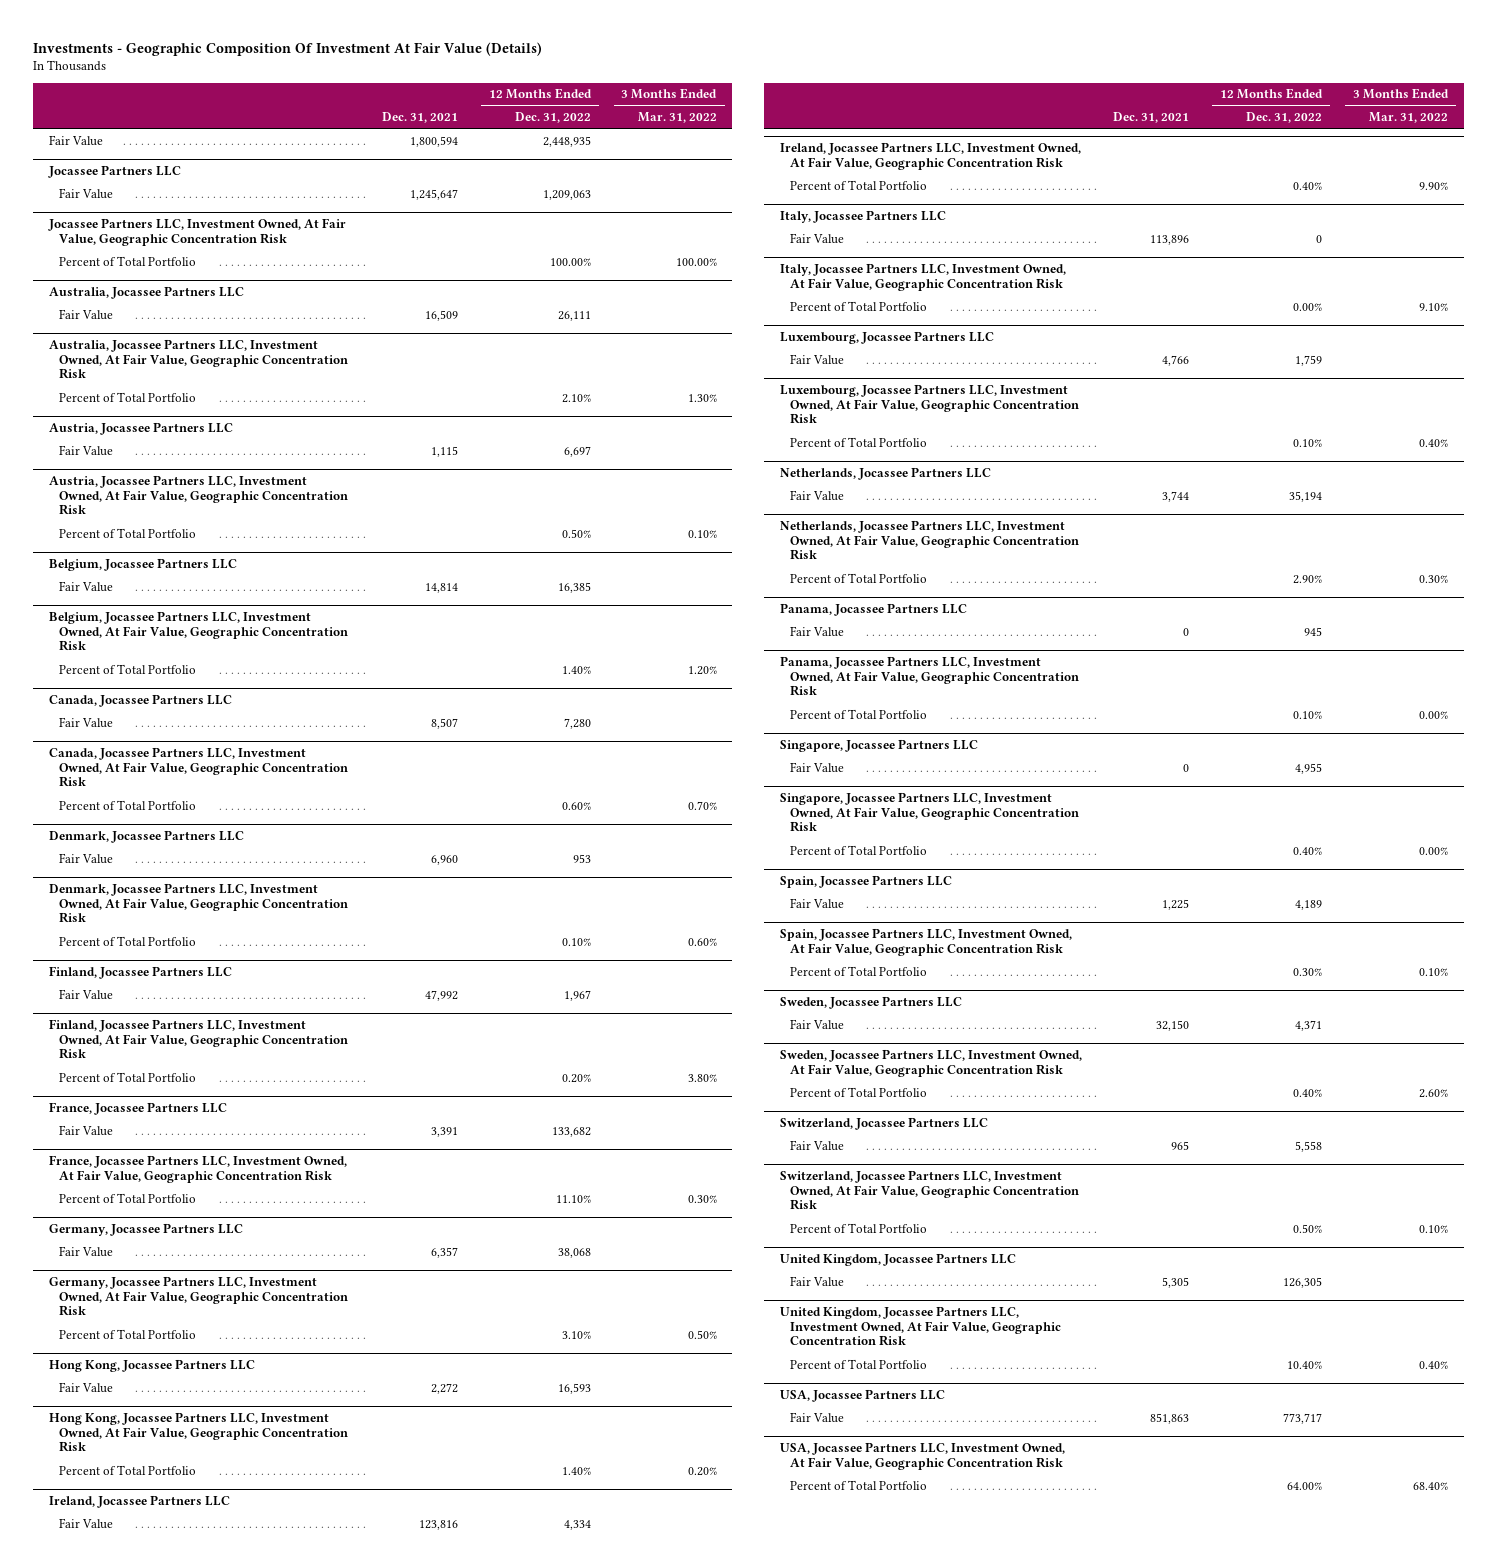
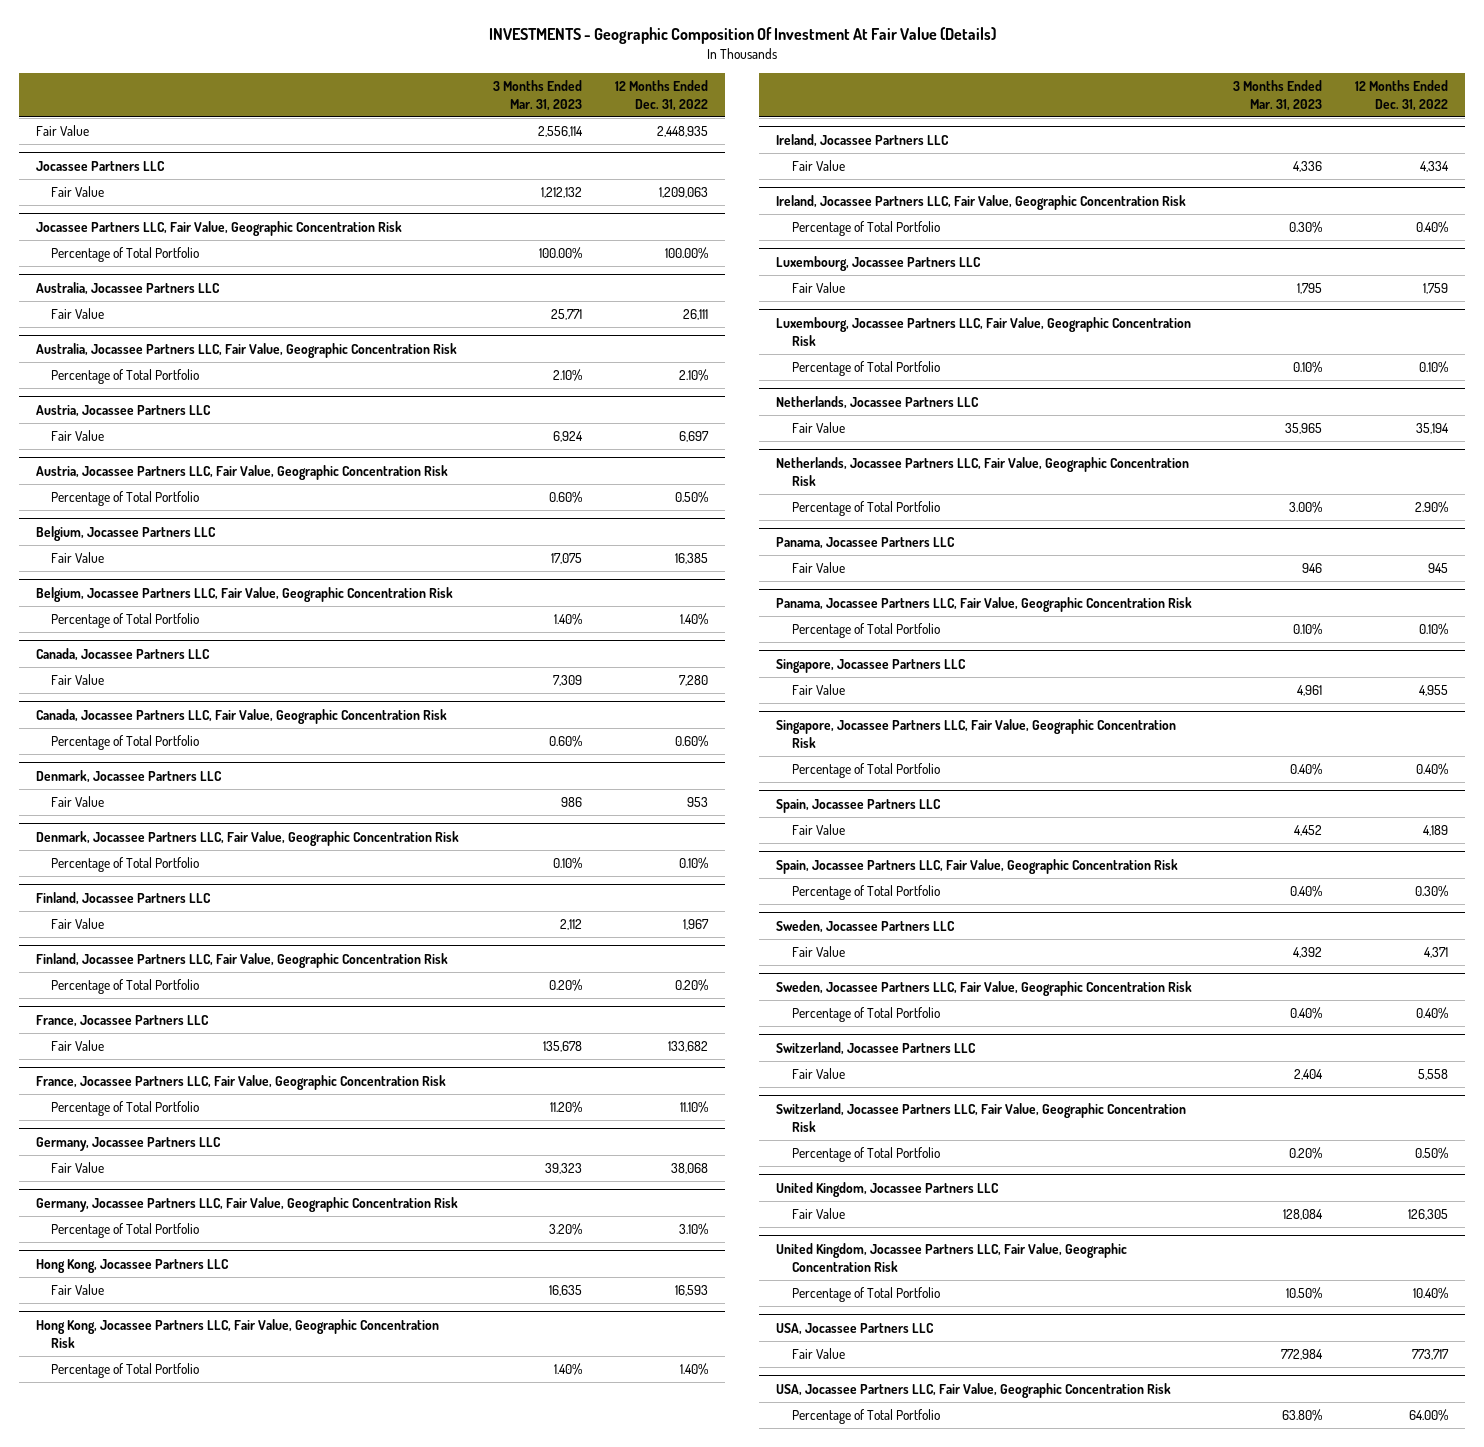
- Investments - Geographic Composition Of Investment At Fair Value (Details)
+ INVESTMENTS - Geographic Composition Of Investment At Fair Value (Details)
- | Dec. 31, 2021 | 12 Months Ended Dec. 31, 2022 | 3 Months Ended Mar. 31, 2022
+ | 3 Months Ended Mar. 31, 2023 | 12 Months Ended Dec. 31, 2022
- Jocassee Partners LLC, Investment Owned, At Fair Value, Geographic Concentration Risk
- Percent of Total Portfolio | | 100.00% | 100.00%
+ Jocassee Partners LLC, Fair Value, Geographic Concentration Risk
+ Percentage of Total Portfolio | 100.00% | 100.00%
- Australia, Jocassee Partners LLC, Investment Owned, At Fair Value, Geographic Concentration Risk
- Percent of Total Portfolio | | 2.10% | 1.30%
+ Australia, Jocassee Partners LLC, Fair Value, Geographic Concentration Risk
+ Percentage of Total Portfolio | 2.10% | 2.10%
- Austria, Jocassee Partners LLC, Investment Owned, At Fair Value, Geographic Concentration Risk
- Percent of Total Portfolio | | 0.50% | 0.10%
+ Austria, Jocassee Partners LLC, Fair Value, Geographic Concentration Risk
+ Percentage of Total Portfolio | 0.60% | 0.50%
- Belgium, Jocassee Partners LLC, Investment Owned, At Fair Value, Geographic Concentration Risk
- Percent of Total Portfolio | | 1.40% | 1.20%
+ Belgium, Jocassee Partners LLC, Fair Value, Geographic Concentration Risk
+ Percentage of Total Portfolio | 1.40% | 1.40%
- Canada, Jocassee Partners LLC, Investment Owned, At Fair Value, Geographic Concentration Risk
- Percent of Total Portfolio | | 0.60% | 0.70%
+ Canada, Jocassee Partners LLC, Fair Value, Geographic Concentration Risk
+ Percentage of Total Portfolio | 0.60% | 0.60%
- Denmark, Jocassee Partners LLC, Investment Owned, At Fair Value, Geographic Concentration Risk
- Percent of Total Portfolio | | 0.10% | 0.60%
+ Denmark, Jocassee Partners LLC, Fair Value, Geographic Concentration Risk
+ Percentage of Total Portfolio | 0.10% | 0.10%
- Finland, Jocassee Partners LLC, Investment Owned, At Fair Value, Geographic Concentration Risk
- Percent of Total Portfolio | | 0.20% | 3.80%
+ Finland, Jocassee Partners LLC, Fair Value, Geographic Concentration Risk
+ Percentage of Total Portfolio | 0.20% | 0.20%
- France, Jocassee Partners LLC, Investment Owned, At Fair Value, Geographic Concentration Risk
- Percent of Total Portfolio | | 11.10% | 0.30%
+ France, Jocassee Partners LLC, Fair Value, Geographic Concentration Risk
+ Percentage of Total Portfolio | 11.20% | 11.10%
- Germany, Jocassee Partners LLC, Investment Owned, At Fair Value, Geographic Concentration Risk
- Percent of Total Portfolio | | 3.10% | 0.50%
+ Germany, Jocassee Partners LLC, Fair Value, Geographic Concentration Risk
+ Percentage of Total Portfolio | 3.20% | 3.10%
- Hong Kong, Jocassee Partners LLC, Investment Owned, At Fair Value, Geographic Concentration Risk
- Percent of Total Portfolio | | 1.40% | 0.20%
+ Hong Kong, Jocassee Partners LLC, Fair Value, Geographic Concentration Risk
+ Percentage of Total Portfolio | 1.40% | 1.40%
- Ireland, Jocassee Partners LLC, Investment Owned, At Fair Value, Geographic Concentration Risk
- Percent of Total Portfolio | | 0.40% | 9.90%
- Italy, Jocassee Partners LLC
- Fair Value | 113,896 | 0 |
- Italy, Jocassee Partners LLC, Investment Owned, At Fair Value, Geographic Concentration Risk
- Percent of Total Portfolio | | 0.00% | 9.10%
+ Ireland, Jocassee Partners LLC, Fair Value, Geographic Concentration Risk
+ Percentage of Total Portfolio | 0.30% | 0.40%
- Luxembourg, Jocassee Partners LLC, Investment Owned, At Fair Value, Geographic Concentration Risk
- Percent of Total Portfolio | | 0.10% | 0.40%
+ Luxembourg, Jocassee Partners LLC, Fair Value, Geographic Concentration Risk
+ Percentage of Total Portfolio | 0.10% | 0.10%
- Netherlands, Jocassee Partners LLC, Investment Owned, At Fair Value, Geographic Concentration Risk
- Percent of Total Portfolio | | 2.90% | 0.30%
+ Netherlands, Jocassee Partners LLC, Fair Value, Geographic Concentration Risk
+ Percentage of Total Portfolio | 3.00% | 2.90%
- Panama, Jocassee Partners LLC, Investment Owned, At Fair Value, Geographic Concentration Risk
- Percent of Total Portfolio | | 0.10% | 0.00%
+ Panama, Jocassee Partners LLC, Fair Value, Geographic Concentration Risk
+ Percentage of Total Portfolio | 0.10% | 0.10%
- Singapore, Jocassee Partners LLC, Investment Owned, At Fair Value, Geographic Concentration Risk
- Percent of Total Portfolio | | 0.40% | 0.00%
+ Singapore, Jocassee Partners LLC, Fair Value, Geographic Concentration Risk
+ Percentage of Total Portfolio | 0.40% | 0.40%
- Spain, Jocassee Partners LLC, Investment Owned, At Fair Value, Geographic Concentration Risk
- Percent of Total Portfolio | | 0.30% | 0.10%
+ Spain, Jocassee Partners LLC, Fair Value, Geographic Concentration Risk
+ Percentage of Total Portfolio | 0.40% | 0.30%
- Sweden, Jocassee Partners LLC, Investment Owned, At Fair Value, Geographic Concentration Risk
- Percent of Total Portfolio | | 0.40% | 2.60%
+ Sweden, Jocassee Partners LLC, Fair Value, Geographic Concentration Risk
+ Percentage of Total Portfolio | 0.40% | 0.40%
- Switzerland, Jocassee Partners LLC, Investment Owned, At Fair Value, Geographic Concentration Risk
- Percent of Total Portfolio | | 0.50% | 0.10%
+ Switzerland, Jocassee Partners LLC, Fair Value, Geographic Concentration Risk
+ Percentage of Total Portfolio | 0.20% | 0.50%
- United Kingdom, Jocassee Partners LLC, Investment Owned, At Fair Value, Geographic Concentration Risk
- Percent of Total Portfolio | | 10.40% | 0.40%
+ United Kingdom, Jocassee Partners LLC, Fair Value, Geographic Concentration Risk
+ Percentage of Total Portfolio | 10.50% | 10.40%
- USA, Jocassee Partners LLC, Investment Owned, At Fair Value, Geographic Concentration Risk
- Percent of Total Portfolio | | 64.00% | 68.40%
+ USA, Jocassee Partners LLC, Fair Value, Geographic Concentration Risk
+ Percentage of Total Portfolio | 63.80% | 64.00%

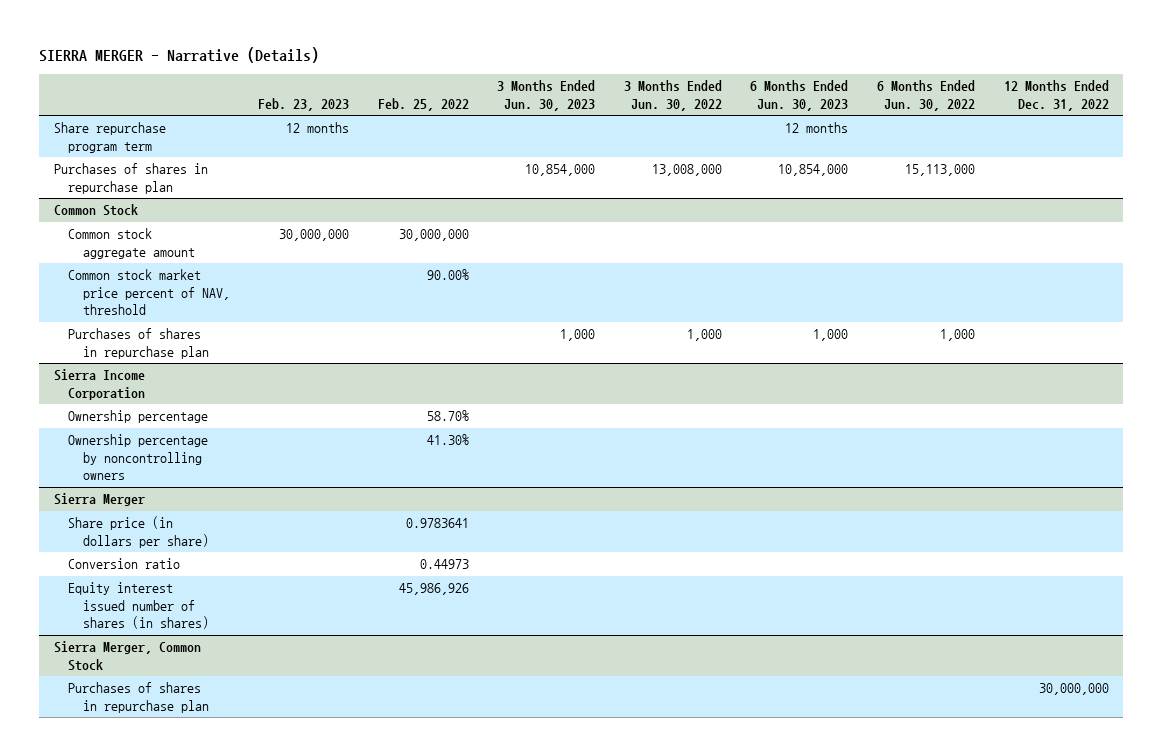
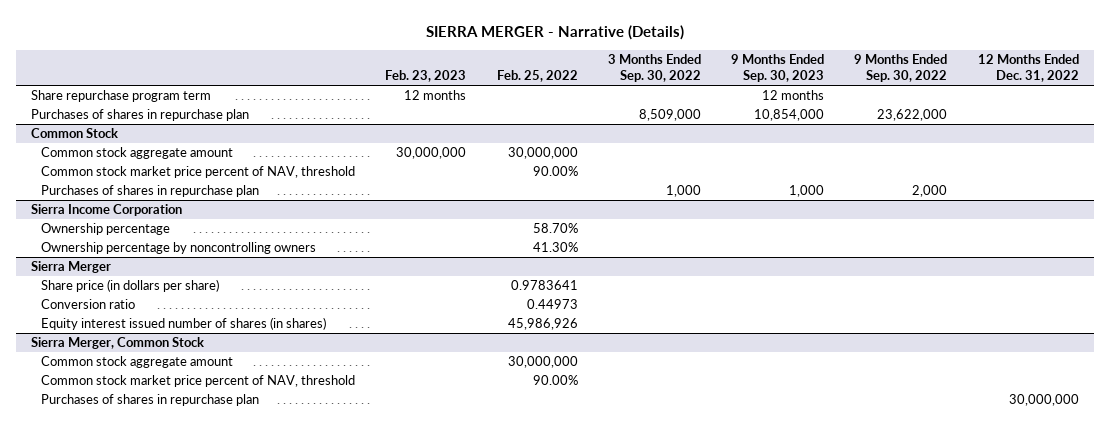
- | Feb. 23, 2023 | Feb. 25, 2022 | 3 Months Ended Jun. 30, 2023 | 3 Months Ended Jun. 30, 2022 | 6 Months Ended Jun. 30, 2023 | 6 Months Ended Jun. 30, 2022 | 12 Months Ended Dec. 31, 2022
+ | Feb. 23, 2023 | Feb. 25, 2022 | 3 Months Ended Sep. 30, 2022 | 9 Months Ended Sep. 30, 2023 | 9 Months Ended Sep. 30, 2022 | 12 Months Ended Dec. 31, 2022
@ Sierra Merger, Common Stock
+ Common stock aggregate amount | | 30,000,000 | | | |
+ Common stock market price percent of NAV, threshold | | 90.00% | | | |

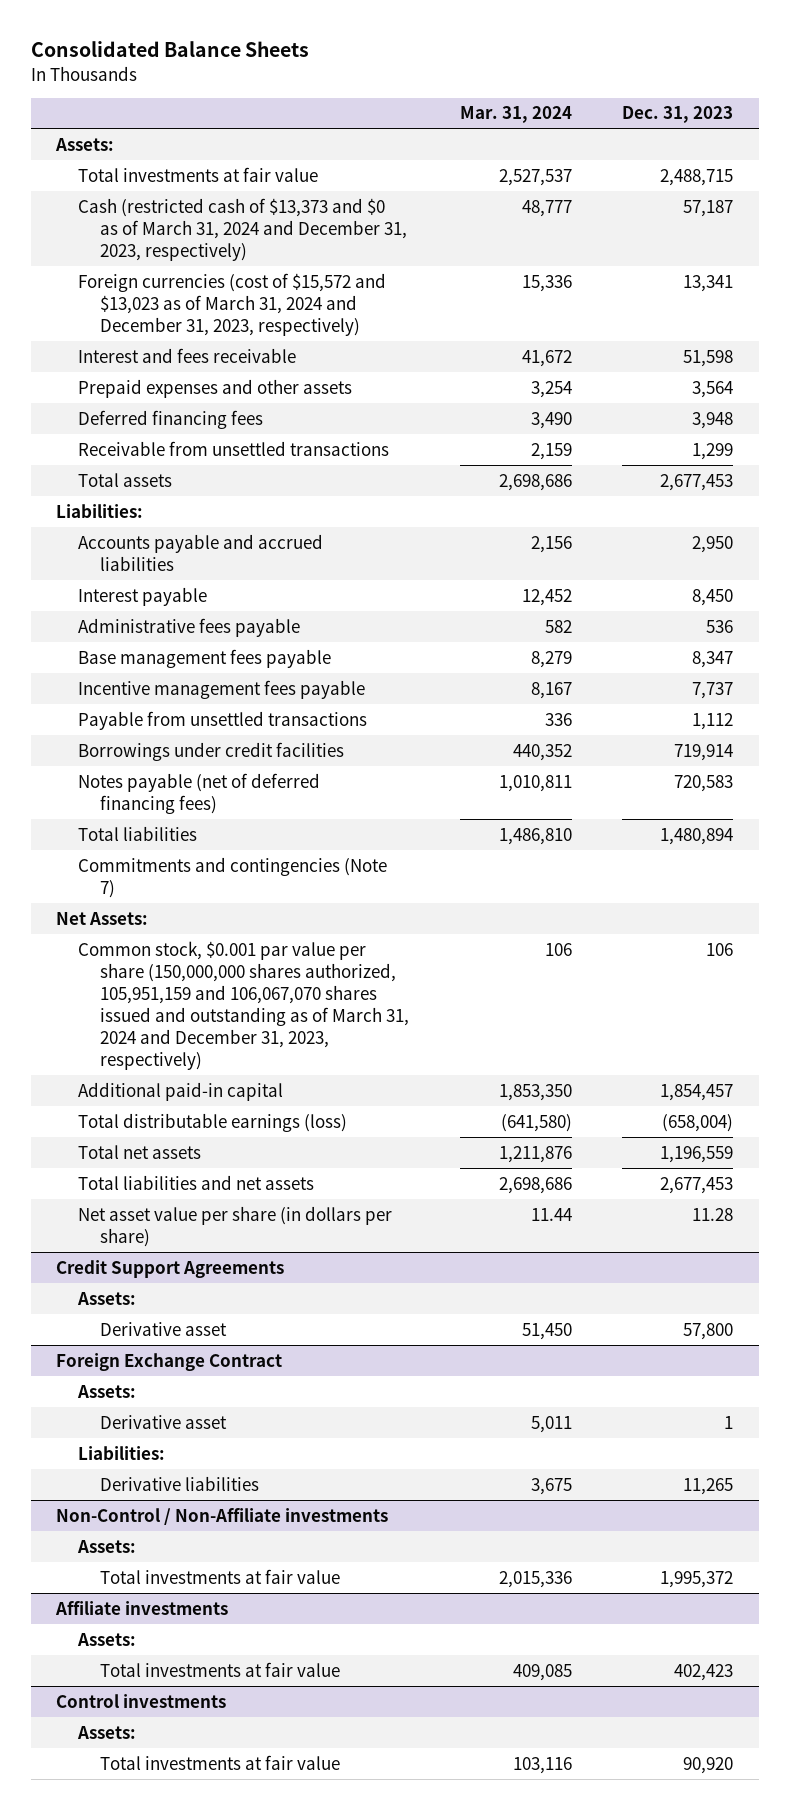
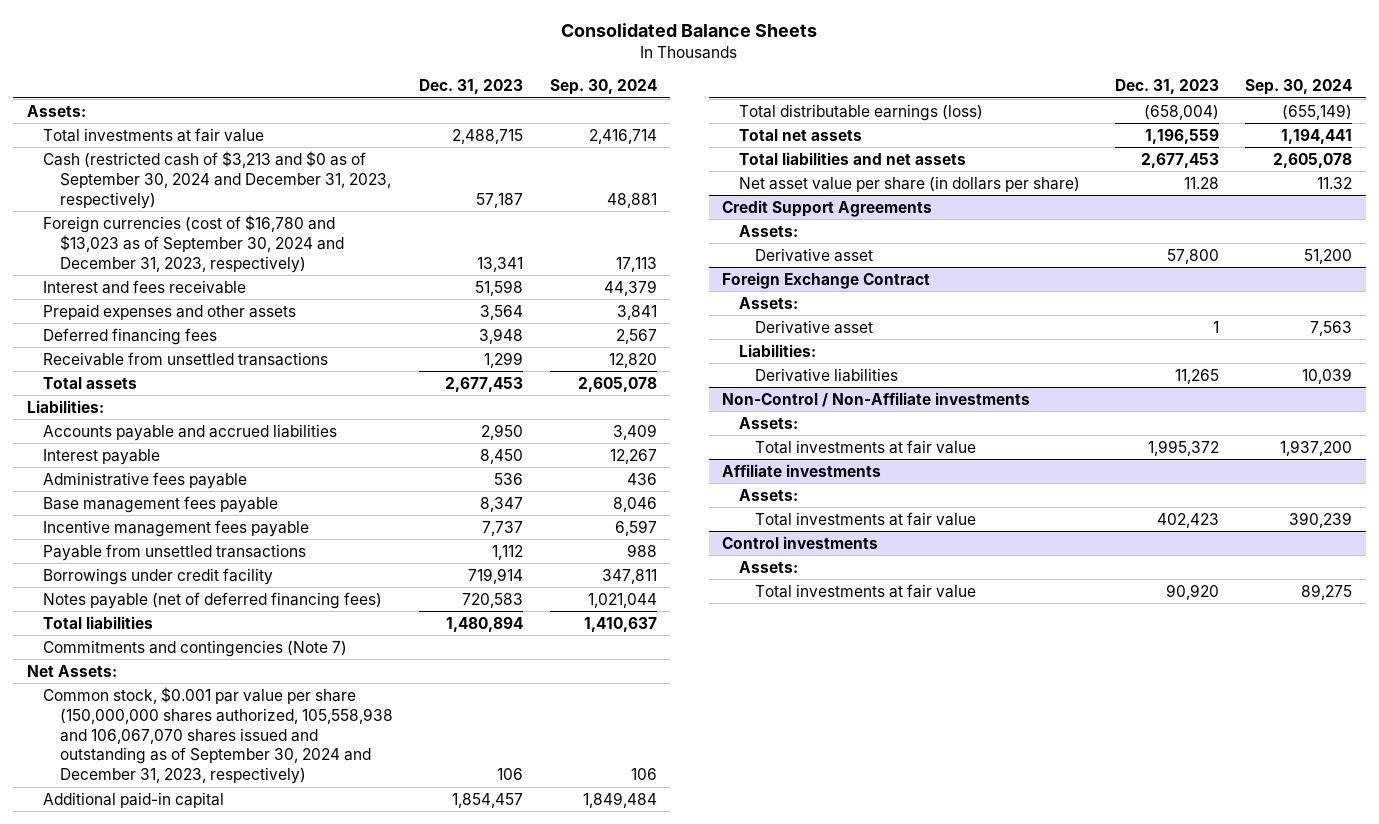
- | Mar. 31, 2024 | Dec. 31, 2023
+ | Dec. 31, 2023 | Sep. 30, 2024
- Cash (restricted cash of $13,373 and $0 as of March 31, 2024 and December 31, 2023, respectively) | 48,777 | 57,187
- Foreign currencies (cost of $15,572 and $13,023 as of March 31, 2024 and December 31, 2023, respectively) | 15,336 | 13,341
+ Cash (restricted cash of $3,213 and $0 as of September 30, 2024 and December 31, 2023, respectively) | 57,187 | 48,881
+ Foreign currencies (cost of $16,780 and $13,023 as of September 30, 2024 and December 31, 2023, respectively) | 13,341 | 17,113
- Borrowings under credit facilities | 440,352 | 719,914
+ Borrowings under credit facility | 719,914 | 347,811
- Common stock, $0.001 par value per share (150,000,000 shares authorized, 105,951,159 and 106,067,070 shares issued and outstanding as of March 31, 2024 and December 31, 2023, respectively) | 106 | 106
+ Common stock, $0.001 par value per share (150,000,000 shares authorized, 105,558,938 and 106,067,070 shares issued and outstanding as of September 30, 2024 and December 31, 2023, respectively) | 106 | 106

